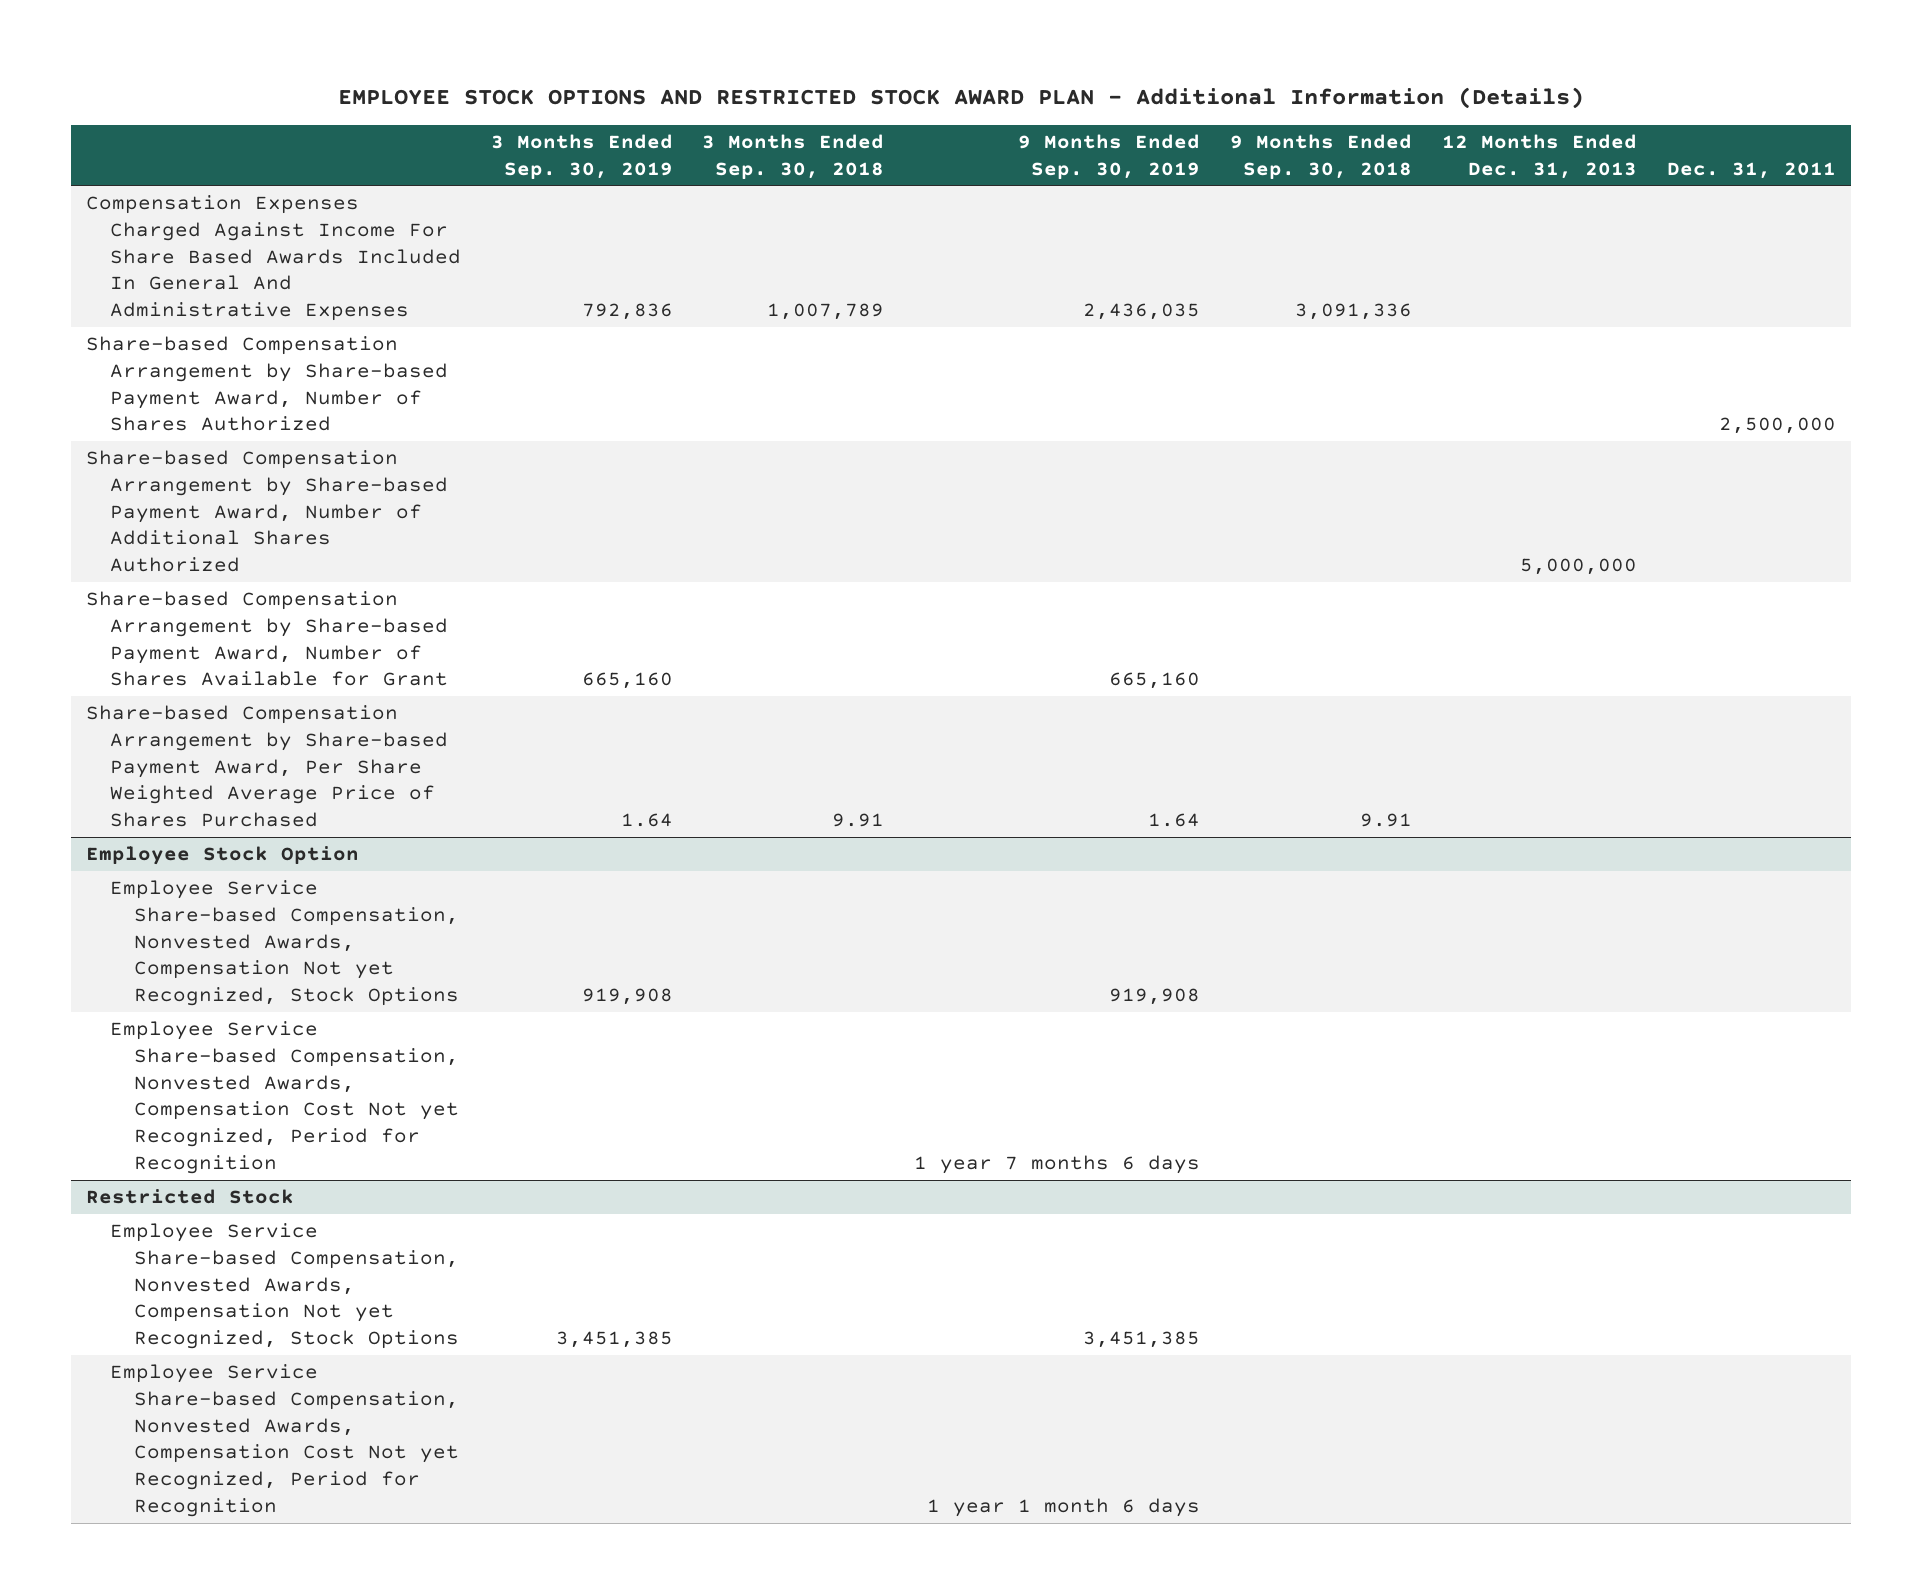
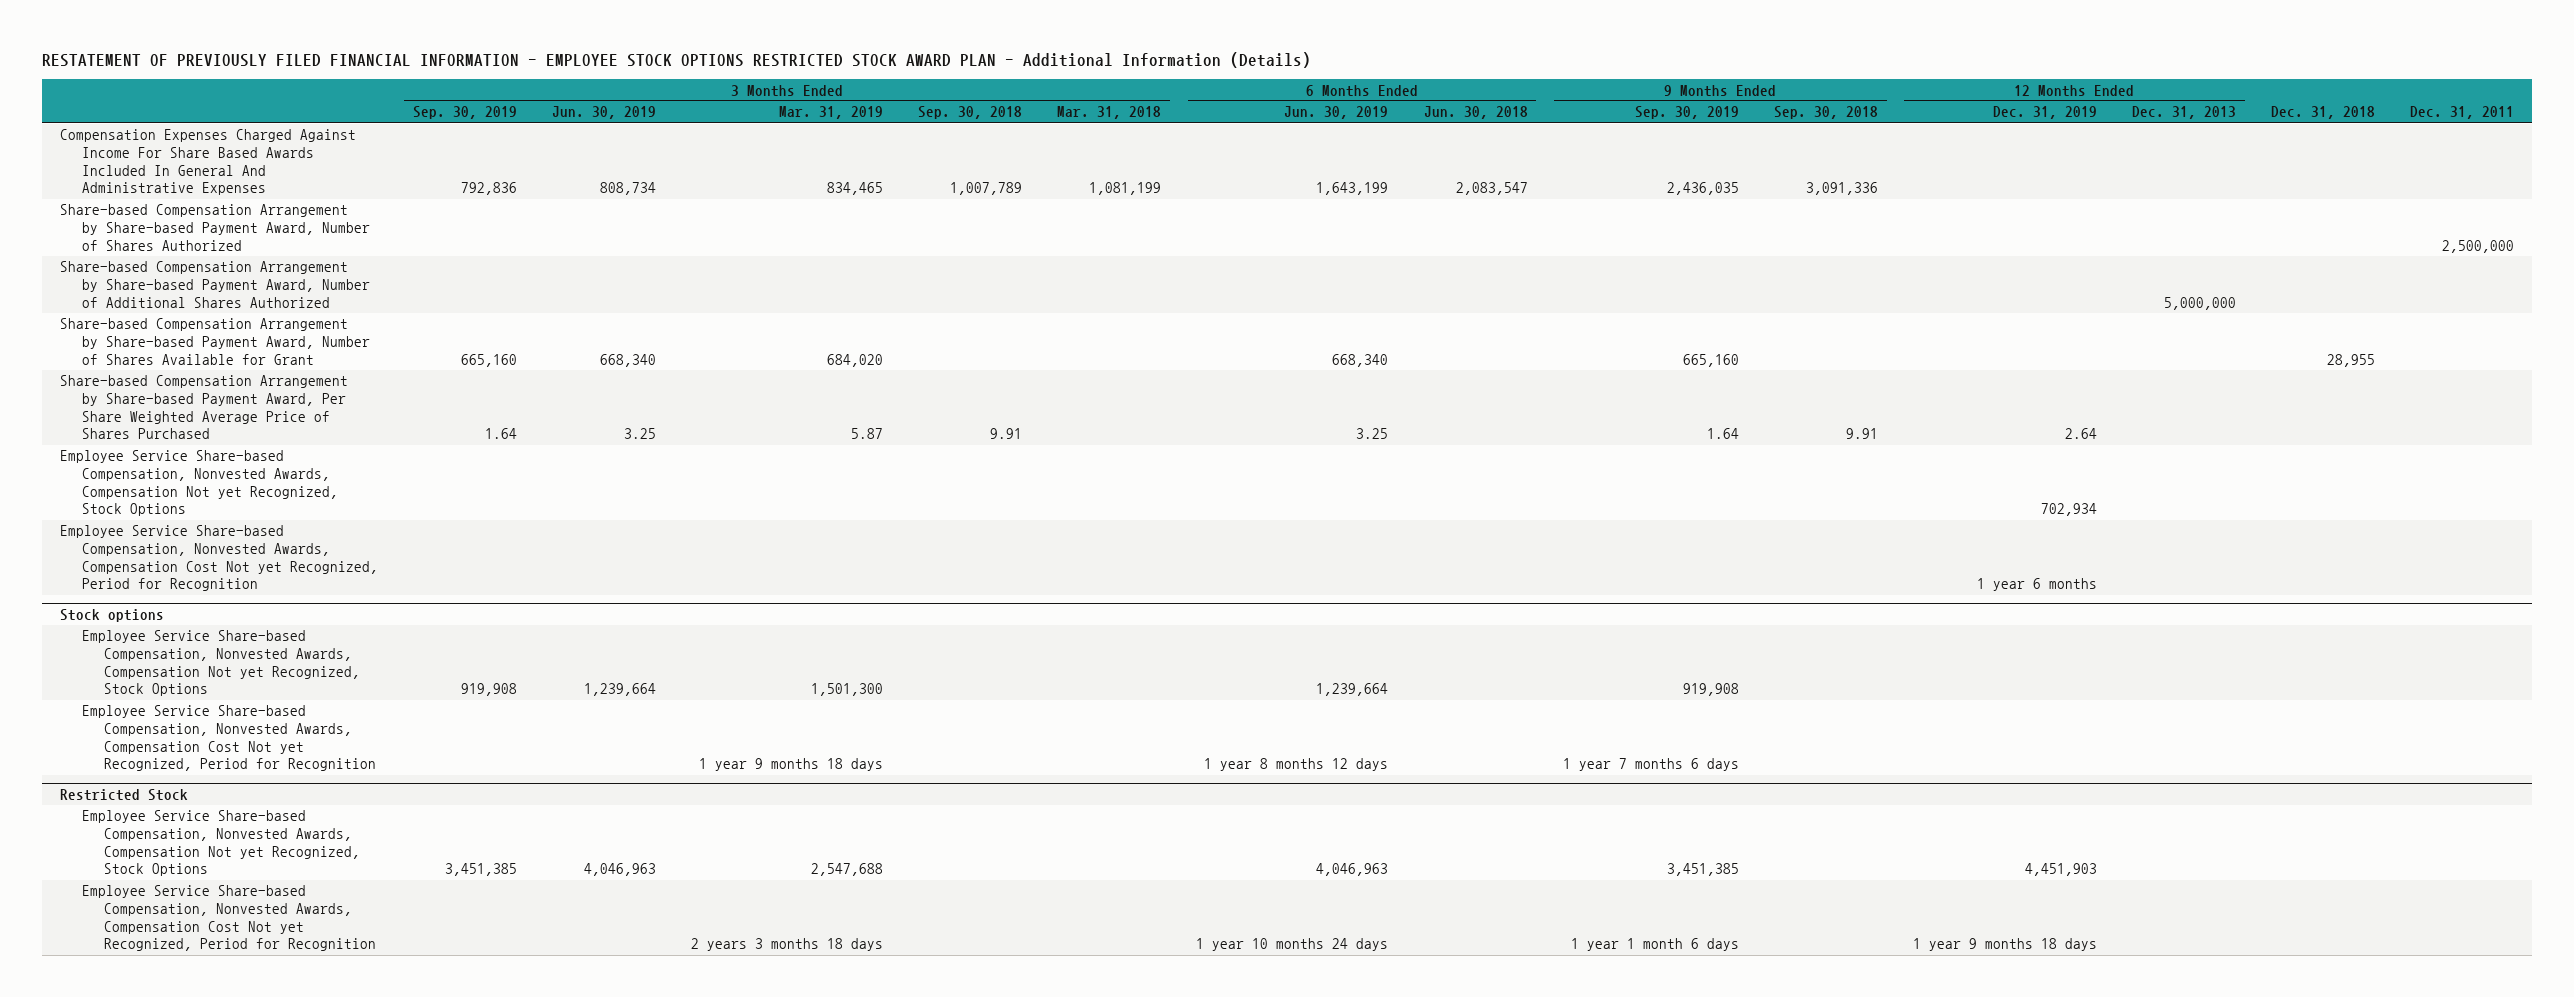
- EMPLOYEE STOCK OPTIONS AND RESTRICTED STOCK AWARD PLAN - Additional Information (Details)
+ RESTATEMENT OF PREVIOUSLY FILED FINANCIAL INFORMATION - EMPLOYEE STOCK OPTIONS RESTRICTED STOCK AWARD PLAN - Additional Information (Details)
- | 3 Months Ended Sep. 30, 2019 | 3 Months Ended Sep. 30, 2018 | 9 Months Ended Sep. 30, 2019 | 9 Months Ended Sep. 30, 2018 | 12 Months Ended Dec. 31, 2013 | Dec. 31, 2011
+ | 3 Months Ended Sep. 30, 2019 | 3 Months Ended Jun. 30, 2019 | 3 Months Ended Mar. 31, 2019 | 3 Months Ended Sep. 30, 2018 | 3 Months Ended Mar. 31, 2018 | 6 Months Ended Jun. 30, 2019 | 6 Months Ended Jun. 30, 2018 | 9 Months Ended Sep. 30, 2019 | 9 Months Ended Sep. 30, 2018 | 12 Months Ended Dec. 31, 2019 | 12 Months Ended Dec. 31, 2013 | Dec. 31, 2018 | Dec. 31, 2011
- Employee Stock Option
+ Employee Service Share-based Compensation, Nonvested Awards, Compensation Not yet Recognized, Stock Options | | | | | | | | | | 702,934 | | |
+ Employee Service Share-based Compensation, Nonvested Awards, Compensation Cost Not yet Recognized, Period for Recognition | | | | | | | | | | 1 year 6 months | | |
+ Stock options

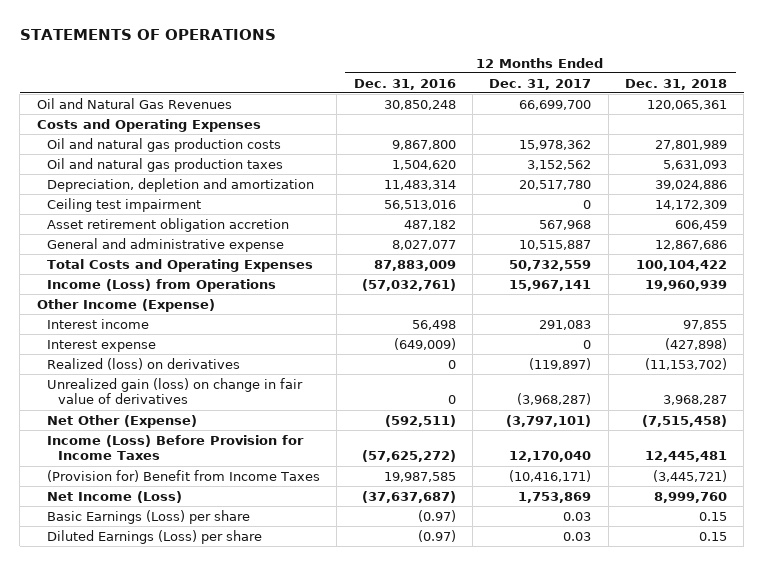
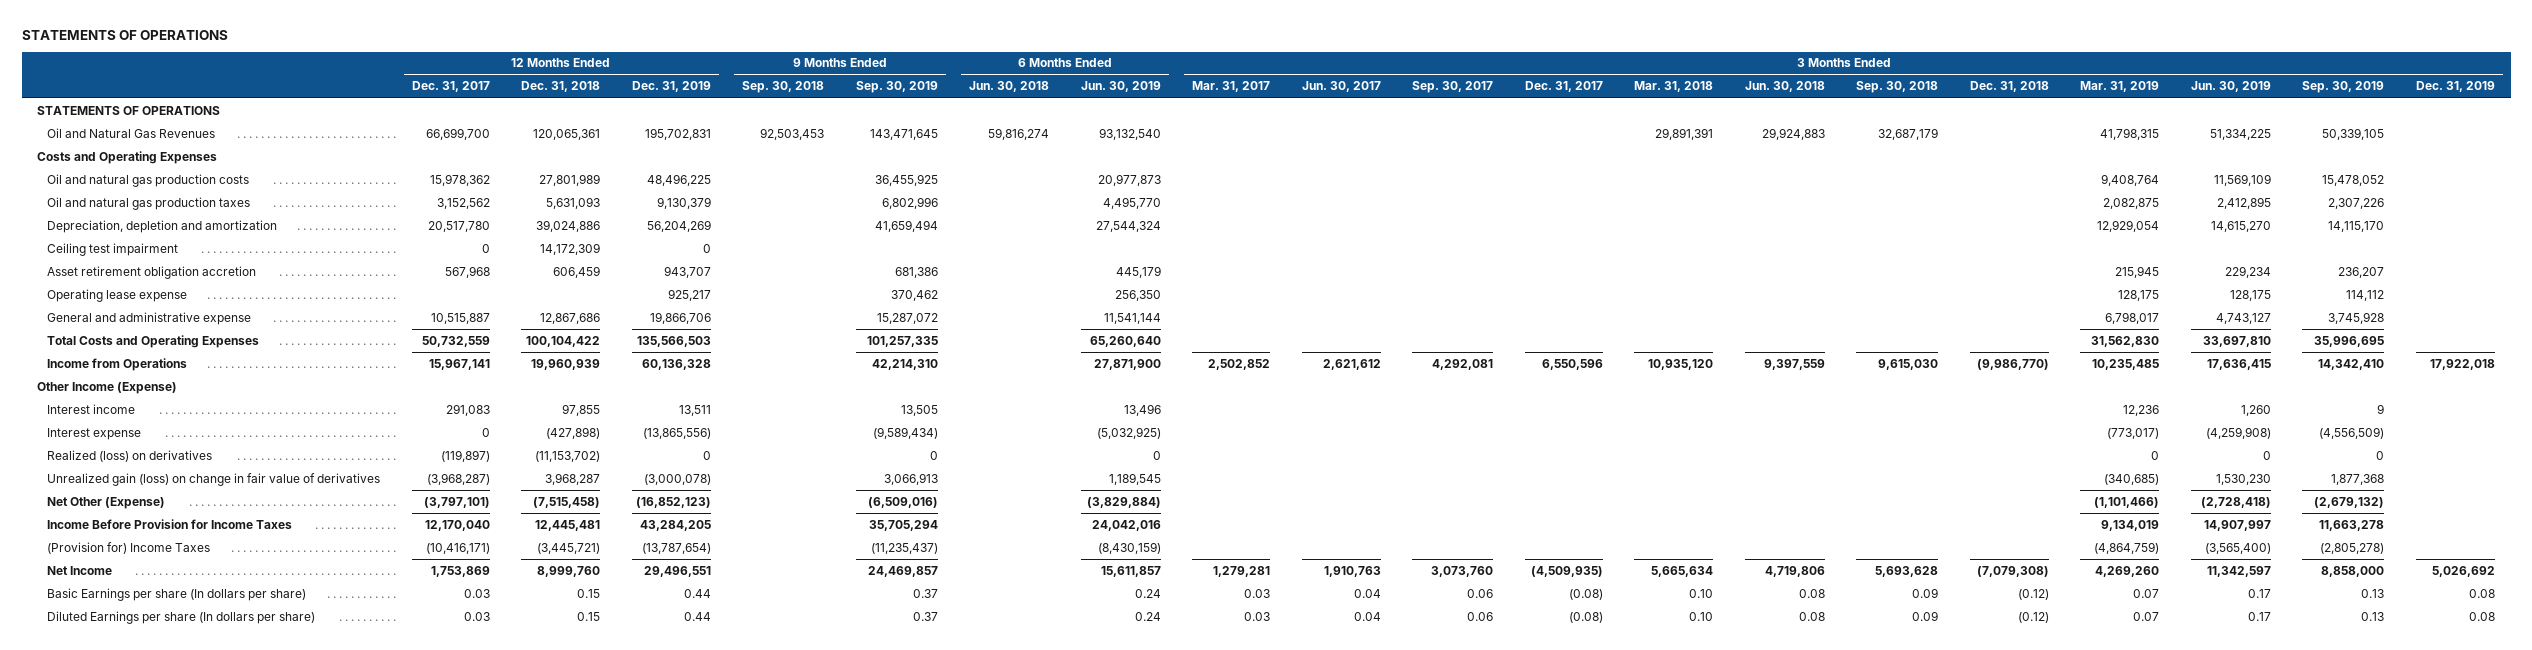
- | 12 Months Ended Dec. 31, 2016 | 12 Months Ended Dec. 31, 2017 | 12 Months Ended Dec. 31, 2018
+ | 12 Months Ended Dec. 31, 2017 | 12 Months Ended Dec. 31, 2018 | 12 Months Ended Dec. 31, 2019 | 9 Months Ended Sep. 30, 2018 | 9 Months Ended Sep. 30, 2019 | 6 Months Ended Jun. 30, 2018 | 6 Months Ended Jun. 30, 2019 | 3 Months Ended Mar. 31, 2017 | 3 Months Ended Jun. 30, 2017 | 3 Months Ended Sep. 30, 2017 | 3 Months Ended Dec. 31, 2017 | 3 Months Ended Mar. 31, 2018 | 3 Months Ended Jun. 30, 2018 | 3 Months Ended Sep. 30, 2018 | 3 Months Ended Dec. 31, 2018 | 3 Months Ended Mar. 31, 2019 | 3 Months Ended Jun. 30, 2019 | 3 Months Ended Sep. 30, 2019 | 3 Months Ended Dec. 31, 2019
+ STATEMENTS OF OPERATIONS
+ Operating lease expense | | | 925,217 | | 370,462 | | 256,350 | | | | | | | | | 128,175 | 128,175 | 114,112 |
- Income (Loss) from Operations | (57,032,761) | 15,967,141 | 19,960,939
+ Income from Operations | 15,967,141 | 19,960,939 | 60,136,328 | | 42,214,310 | | 27,871,900 | 2,502,852 | 2,621,612 | 4,292,081 | 6,550,596 | 10,935,120 | 9,397,559 | 9,615,030 | (9,986,770) | 10,235,485 | 17,636,415 | 14,342,410 | 17,922,018
- Income (Loss) Before Provision for Income Taxes | (57,625,272) | 12,170,040 | 12,445,481
- (Provision for) Benefit from Income Taxes | 19,987,585 | (10,416,171) | (3,445,721)
- Net Income (Loss) | (37,637,687) | 1,753,869 | 8,999,760
- Basic Earnings (Loss) per share | (0.97) | 0.03 | 0.15
- Diluted Earnings (Loss) per share | (0.97) | 0.03 | 0.15
+ Income Before Provision for Income Taxes | 12,170,040 | 12,445,481 | 43,284,205 | | 35,705,294 | | 24,042,016 | | | | | | | | | 9,134,019 | 14,907,997 | 11,663,278 |
+ (Provision for) Income Taxes | (10,416,171) | (3,445,721) | (13,787,654) | | (11,235,437) | | (8,430,159) | | | | | | | | | (4,864,759) | (3,565,400) | (2,805,278) |
+ Net Income | 1,753,869 | 8,999,760 | 29,496,551 | | 24,469,857 | | 15,611,857 | 1,279,281 | 1,910,763 | 3,073,760 | (4,509,935) | 5,665,634 | 4,719,806 | 5,693,628 | (7,079,308) | 4,269,260 | 11,342,597 | 8,858,000 | 5,026,692
+ Basic Earnings per share (In dollars per share) | 0.03 | 0.15 | 0.44 | | 0.37 | | 0.24 | 0.03 | 0.04 | 0.06 | (0.08) | 0.10 | 0.08 | 0.09 | (0.12) | 0.07 | 0.17 | 0.13 | 0.08
+ Diluted Earnings per share (In dollars per share) | 0.03 | 0.15 | 0.44 | | 0.37 | | 0.24 | 0.03 | 0.04 | 0.06 | (0.08) | 0.10 | 0.08 | 0.09 | (0.12) | 0.07 | 0.17 | 0.13 | 0.08

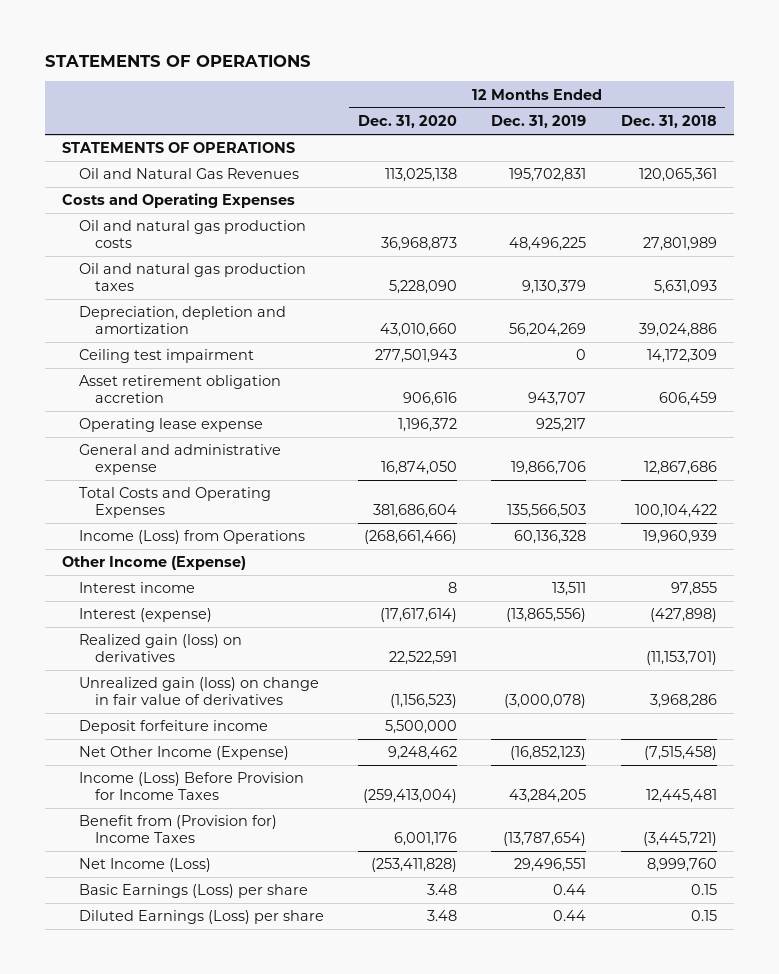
- | 12 Months Ended Dec. 31, 2017 | 12 Months Ended Dec. 31, 2018 | 12 Months Ended Dec. 31, 2019 | 9 Months Ended Sep. 30, 2018 | 9 Months Ended Sep. 30, 2019 | 6 Months Ended Jun. 30, 2018 | 6 Months Ended Jun. 30, 2019 | 3 Months Ended Mar. 31, 2017 | 3 Months Ended Jun. 30, 2017 | 3 Months Ended Sep. 30, 2017 | 3 Months Ended Dec. 31, 2017 | 3 Months Ended Mar. 31, 2018 | 3 Months Ended Jun. 30, 2018 | 3 Months Ended Sep. 30, 2018 | 3 Months Ended Dec. 31, 2018 | 3 Months Ended Mar. 31, 2019 | 3 Months Ended Jun. 30, 2019 | 3 Months Ended Sep. 30, 2019 | 3 Months Ended Dec. 31, 2019
+ | 12 Months Ended Dec. 31, 2020 | 12 Months Ended Dec. 31, 2019 | 12 Months Ended Dec. 31, 2018
- Income from Operations | 15,967,141 | 19,960,939 | 60,136,328 | | 42,214,310 | | 27,871,900 | 2,502,852 | 2,621,612 | 4,292,081 | 6,550,596 | 10,935,120 | 9,397,559 | 9,615,030 | (9,986,770) | 10,235,485 | 17,636,415 | 14,342,410 | 17,922,018
+ Income (Loss) from Operations | (268,661,466) | 60,136,328 | 19,960,939
- Interest expense | 0 | (427,898) | (13,865,556) | | (9,589,434) | | (5,032,925) | | | | | | | | | (773,017) | (4,259,908) | (4,556,509) |
- Realized (loss) on derivatives | (119,897) | (11,153,702) | 0 | | 0 | | 0 | | | | | | | | | 0 | 0 | 0 |
- Unrealized gain (loss) on change in fair value of derivatives | (3,968,287) | 3,968,287 | (3,000,078) | | 3,066,913 | | 1,189,545 | | | | | | | | | (340,685) | 1,530,230 | 1,877,368 |
- Net Other (Expense) | (3,797,101) | (7,515,458) | (16,852,123) | | (6,509,016) | | (3,829,884) | | | | | | | | | (1,101,466) | (2,728,418) | (2,679,132) |
- Income Before Provision for Income Taxes | 12,170,040 | 12,445,481 | 43,284,205 | | 35,705,294 | | 24,042,016 | | | | | | | | | 9,134,019 | 14,907,997 | 11,663,278 |
- (Provision for) Income Taxes | (10,416,171) | (3,445,721) | (13,787,654) | | (11,235,437) | | (8,430,159) | | | | | | | | | (4,864,759) | (3,565,400) | (2,805,278) |
- Net Income | 1,753,869 | 8,999,760 | 29,496,551 | | 24,469,857 | | 15,611,857 | 1,279,281 | 1,910,763 | 3,073,760 | (4,509,935) | 5,665,634 | 4,719,806 | 5,693,628 | (7,079,308) | 4,269,260 | 11,342,597 | 8,858,000 | 5,026,692
- Basic Earnings per share (In dollars per share) | 0.03 | 0.15 | 0.44 | | 0.37 | | 0.24 | 0.03 | 0.04 | 0.06 | (0.08) | 0.10 | 0.08 | 0.09 | (0.12) | 0.07 | 0.17 | 0.13 | 0.08
- Diluted Earnings per share (In dollars per share) | 0.03 | 0.15 | 0.44 | | 0.37 | | 0.24 | 0.03 | 0.04 | 0.06 | (0.08) | 0.10 | 0.08 | 0.09 | (0.12) | 0.07 | 0.17 | 0.13 | 0.08
+ Interest (expense) | (17,617,614) | (13,865,556) | (427,898)
+ Realized gain (loss) on derivatives | 22,522,591 | | (11,153,701)
+ Unrealized gain (loss) on change in fair value of derivatives | (1,156,523) | (3,000,078) | 3,968,286
+ Deposit forfeiture income | 5,500,000 | |
+ Net Other Income (Expense) | 9,248,462 | (16,852,123) | (7,515,458)
+ Income (Loss) Before Provision for Income Taxes | (259,413,004) | 43,284,205 | 12,445,481
+ Benefit from (Provision for) Income Taxes | 6,001,176 | (13,787,654) | (3,445,721)
+ Net Income (Loss) | (253,411,828) | 29,496,551 | 8,999,760
+ Basic Earnings (Loss) per share | 3.48 | 0.44 | 0.15
+ Diluted Earnings (Loss) per share | 3.48 | 0.44 | 0.15

